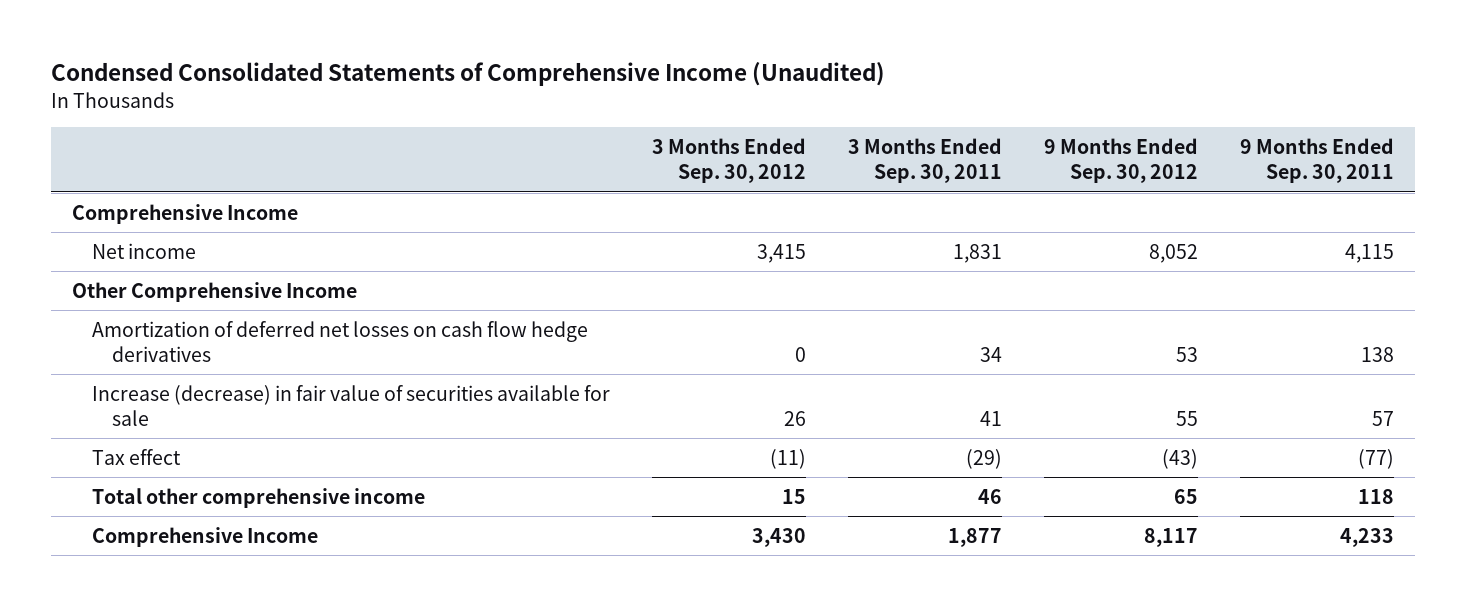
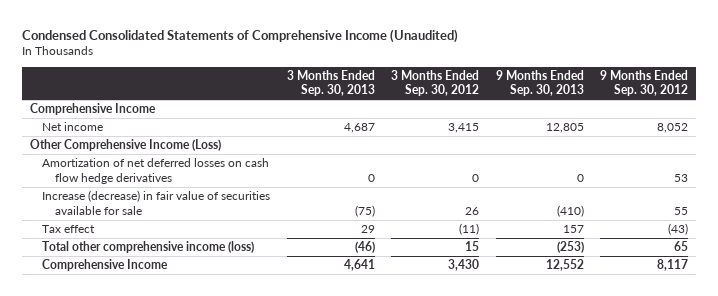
- | 3 Months Ended Sep. 30, 2012 | 3 Months Ended Sep. 30, 2011 | 9 Months Ended Sep. 30, 2012 | 9 Months Ended Sep. 30, 2011
+ | 3 Months Ended Sep. 30, 2013 | 3 Months Ended Sep. 30, 2012 | 9 Months Ended Sep. 30, 2013 | 9 Months Ended Sep. 30, 2012
- Other Comprehensive Income
- Amortization of deferred net losses on cash flow hedge derivatives | 0 | 34 | 53 | 138
+ Other Comprehensive Income (Loss)
+ Amortization of net deferred losses on cash flow hedge derivatives | 0 | 0 | 0 | 53
- Total other comprehensive income | 15 | 46 | 65 | 118
+ Total other comprehensive income (loss) | (46) | 15 | (253) | 65

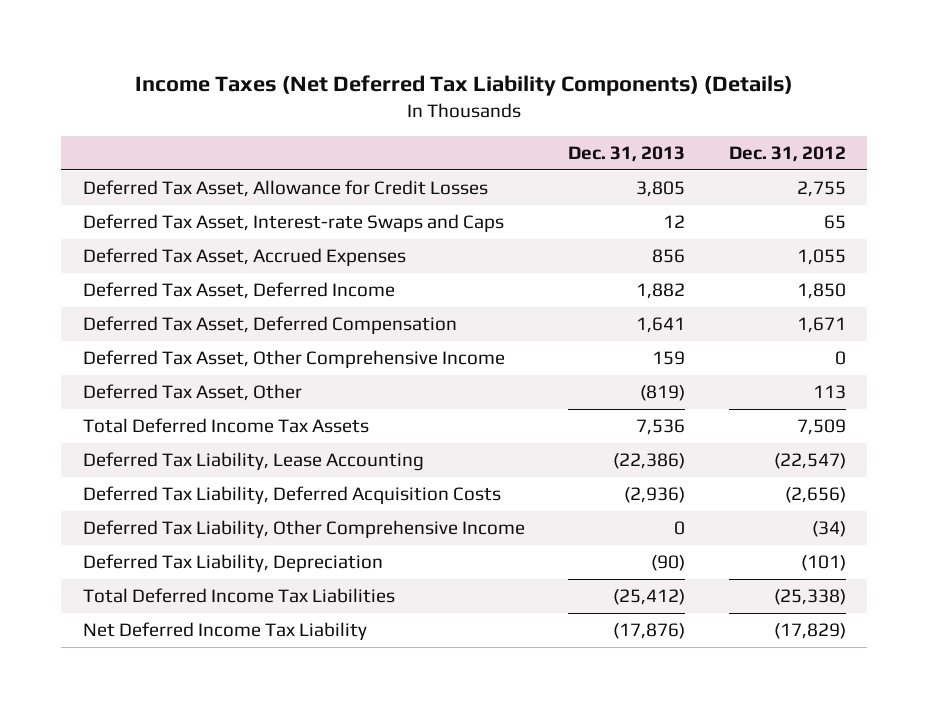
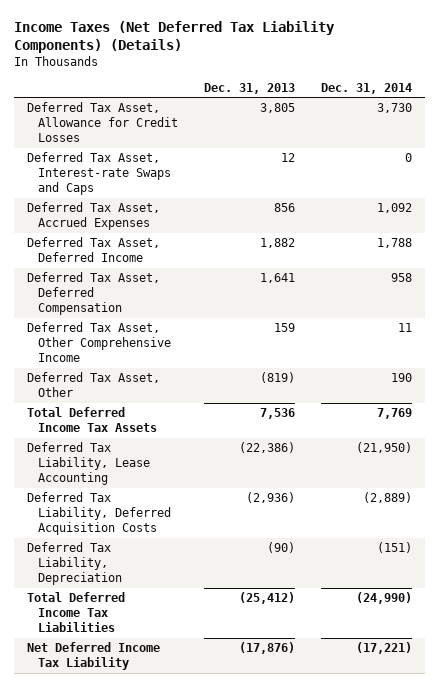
- | Dec. 31, 2013 | Dec. 31, 2012
+ | Dec. 31, 2013 | Dec. 31, 2014
- Deferred Tax Liability, Other Comprehensive Income | 0 | (34)

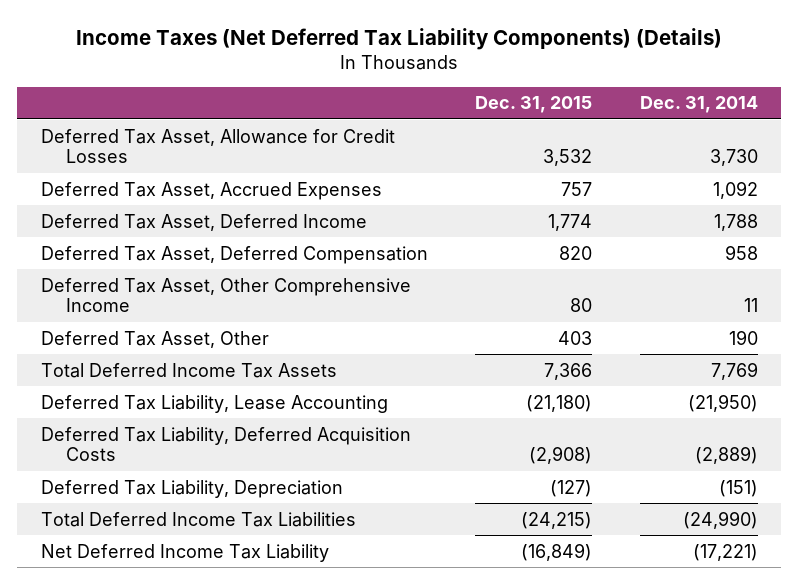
- | Dec. 31, 2013 | Dec. 31, 2014
+ | Dec. 31, 2015 | Dec. 31, 2014
- Deferred Tax Asset, Interest-rate Swaps and Caps | 12 | 0

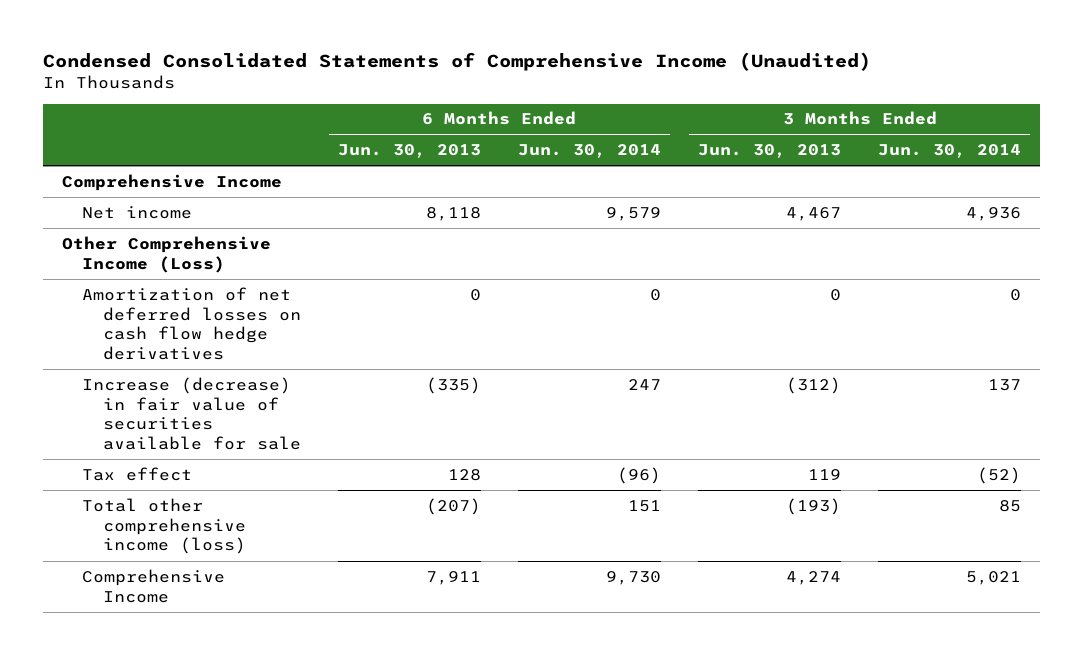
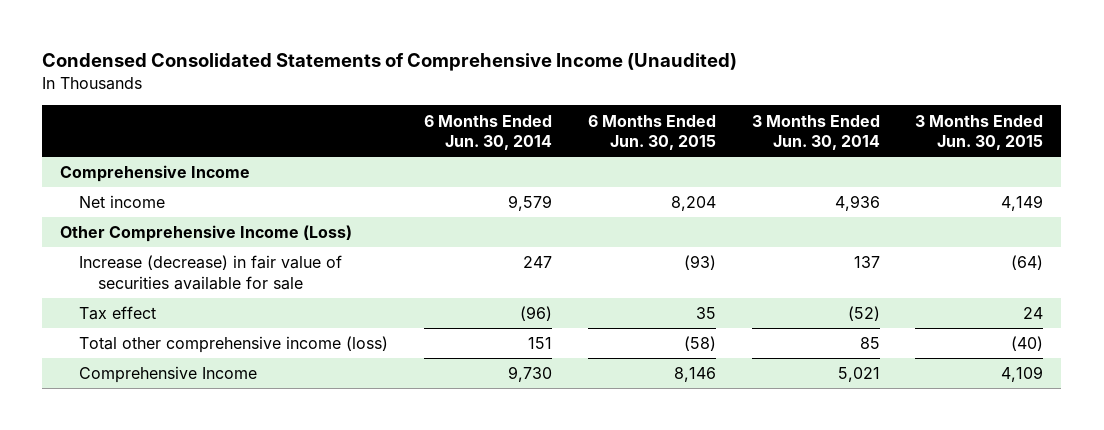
- | 6 Months Ended Jun. 30, 2013 | 6 Months Ended Jun. 30, 2014 | 3 Months Ended Jun. 30, 2013 | 3 Months Ended Jun. 30, 2014
+ | 6 Months Ended Jun. 30, 2014 | 6 Months Ended Jun. 30, 2015 | 3 Months Ended Jun. 30, 2014 | 3 Months Ended Jun. 30, 2015
- Amortization of net deferred losses on cash flow hedge derivatives | 0 | 0 | 0 | 0

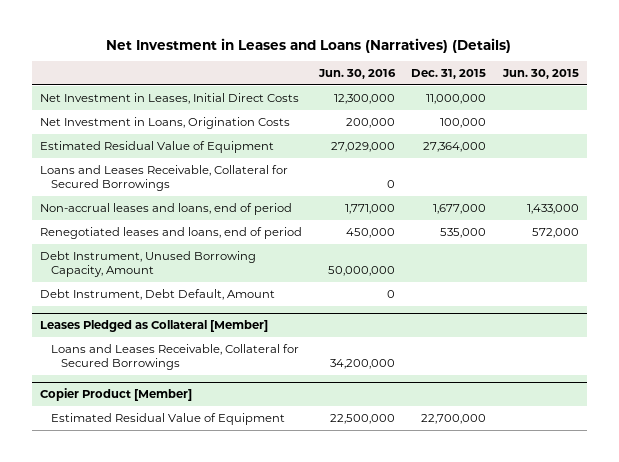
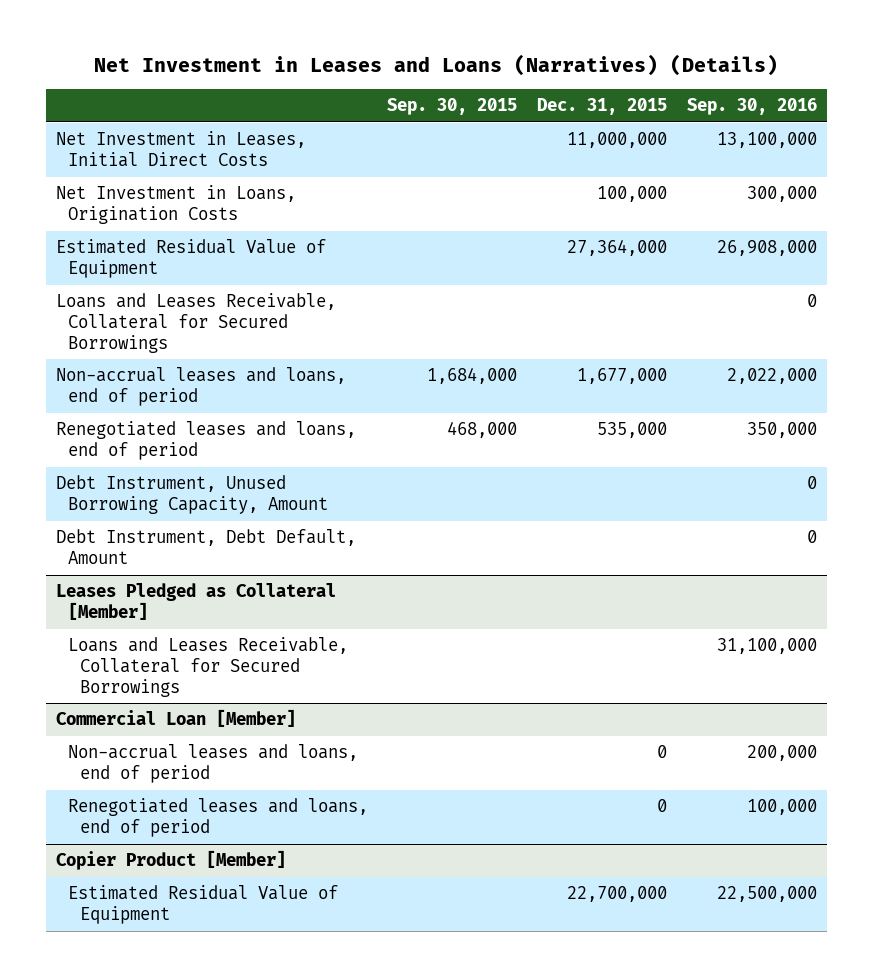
- | Jun. 30, 2016 | Dec. 31, 2015 | Jun. 30, 2015
+ | Sep. 30, 2015 | Dec. 31, 2015 | Sep. 30, 2016
+ Commercial Loan [Member]
+ Non-accrual leases and loans, end of period | | 0 | 200,000
+ Renegotiated leases and loans, end of period | | 0 | 100,000

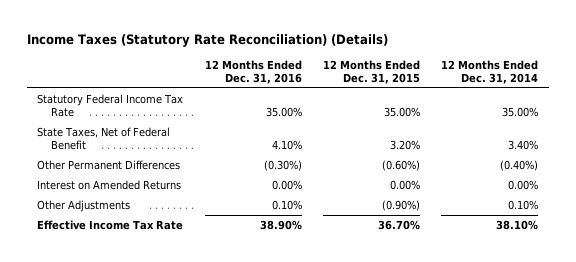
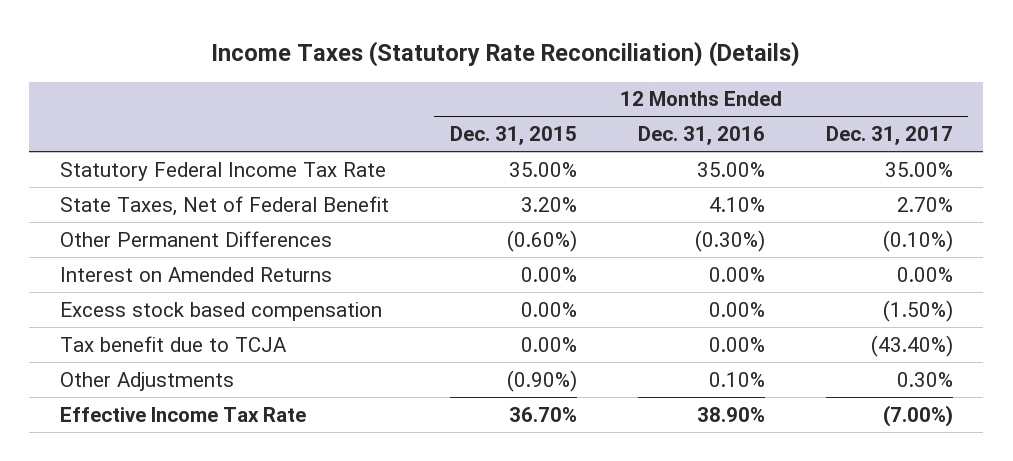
- | 12 Months Ended Dec. 31, 2016 | 12 Months Ended Dec. 31, 2015 | 12 Months Ended Dec. 31, 2014
+ | 12 Months Ended Dec. 31, 2015 | 12 Months Ended Dec. 31, 2016 | 12 Months Ended Dec. 31, 2017
+ Excess stock based compensation | 0.00% | 0.00% | (1.50%)
+ Tax benefit due to TCJA | 0.00% | 0.00% | (43.40%)

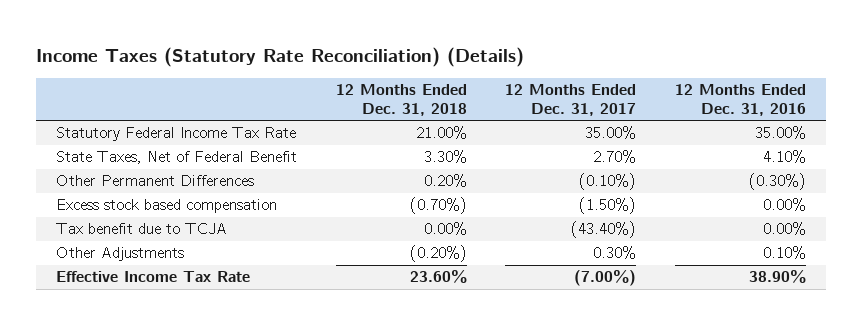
- | 12 Months Ended Dec. 31, 2015 | 12 Months Ended Dec. 31, 2016 | 12 Months Ended Dec. 31, 2017
+ | 12 Months Ended Dec. 31, 2018 | 12 Months Ended Dec. 31, 2017 | 12 Months Ended Dec. 31, 2016
- Interest on Amended Returns | 0.00% | 0.00% | 0.00%

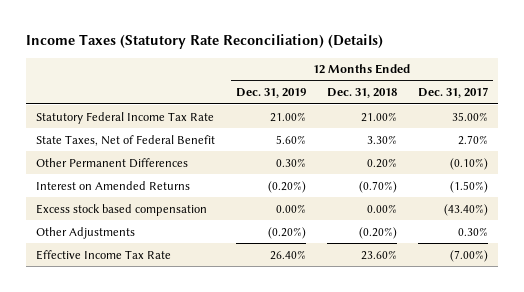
- | 12 Months Ended Dec. 31, 2018 | 12 Months Ended Dec. 31, 2017 | 12 Months Ended Dec. 31, 2016
+ | 12 Months Ended Dec. 31, 2019 | 12 Months Ended Dec. 31, 2018 | 12 Months Ended Dec. 31, 2017
- Excess stock based compensation | (0.70%) | (1.50%) | 0.00%
- Tax benefit due to TCJA | 0.00% | (43.40%) | 0.00%
+ Interest on Amended Returns | (0.20%) | (0.70%) | (1.50%)
+ Excess stock based compensation | 0.00% | 0.00% | (43.40%)

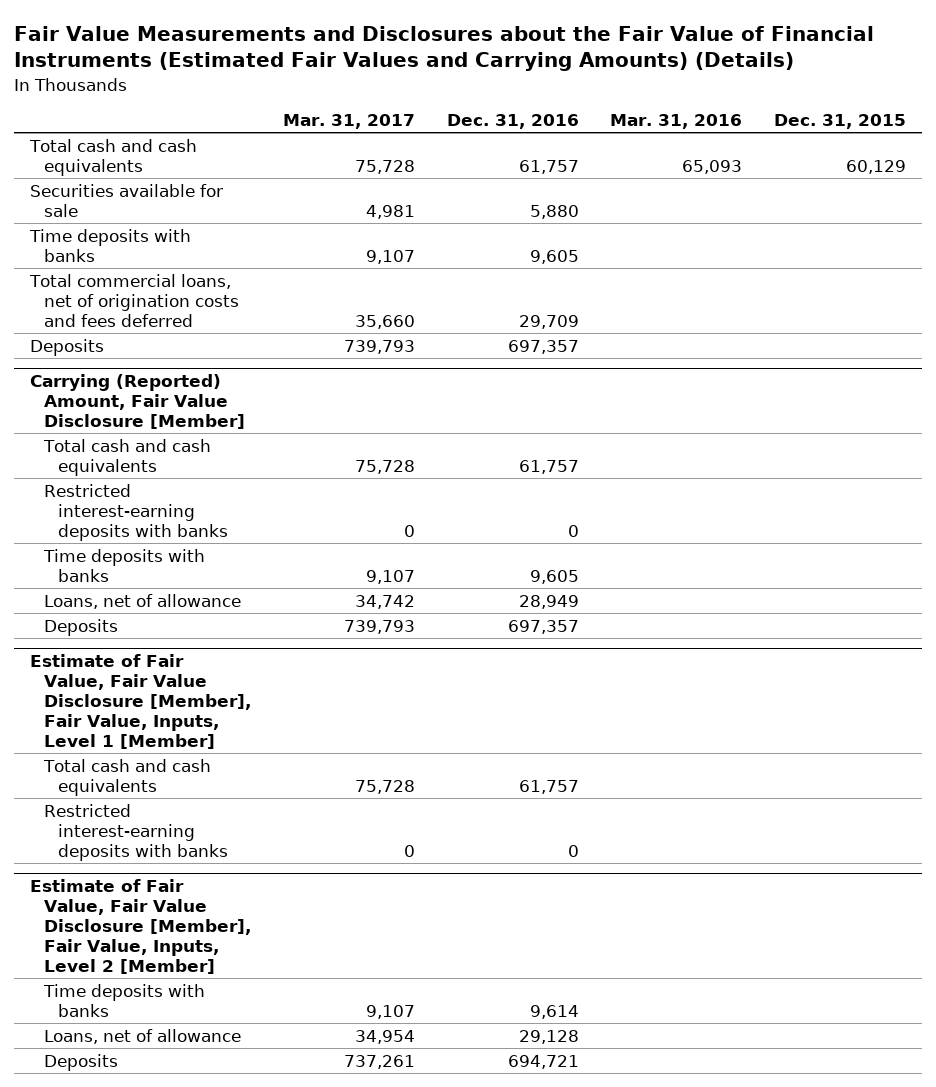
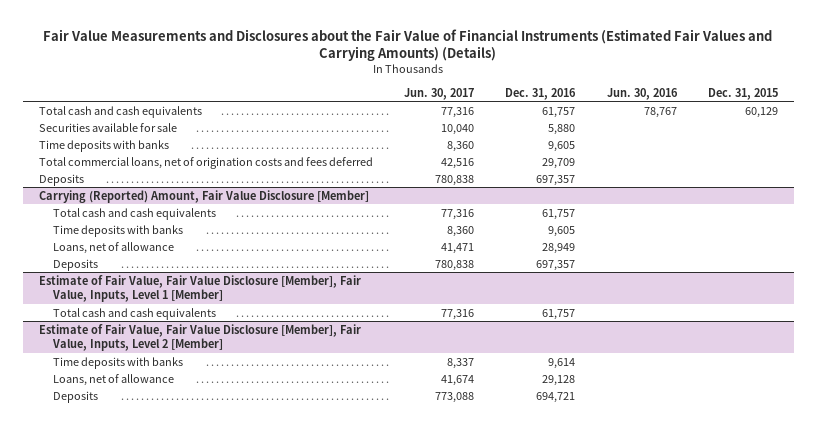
- | Mar. 31, 2017 | Dec. 31, 2016 | Mar. 31, 2016 | Dec. 31, 2015
+ | Jun. 30, 2017 | Dec. 31, 2016 | Jun. 30, 2016 | Dec. 31, 2015
@ Carrying (Reported) Amount, Fair Value Disclosure [Member]
- Restricted interest-earning deposits with banks | 0 | 0 | |
@ Estimate of Fair Value, Fair Value Disclosure [Member], Fair Value, Inputs, Level 1 [Member]
- Restricted interest-earning deposits with banks | 0 | 0 | |

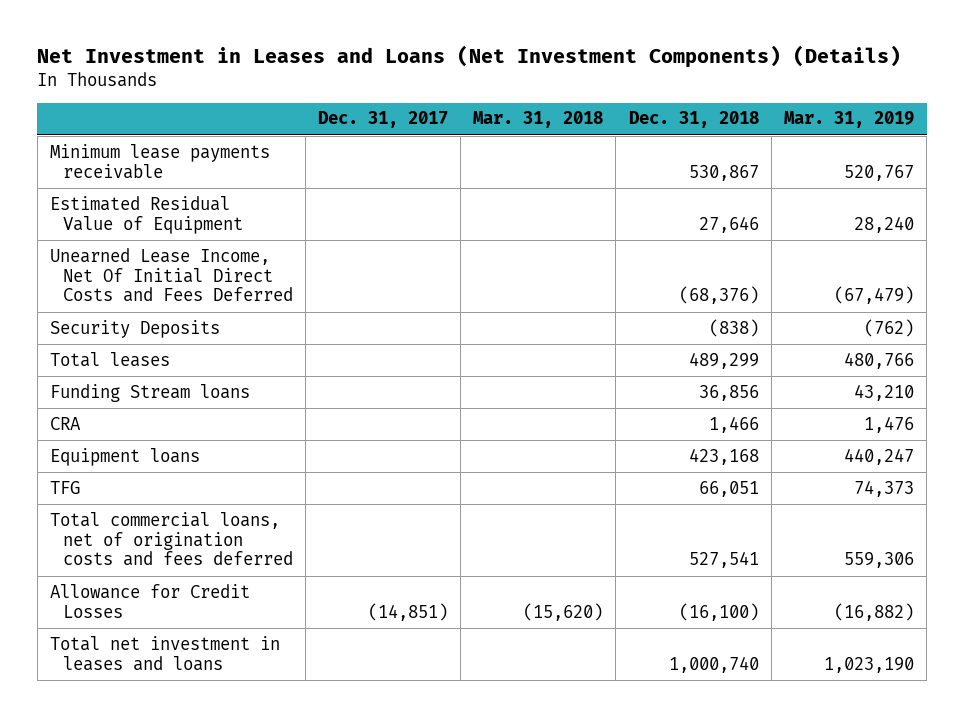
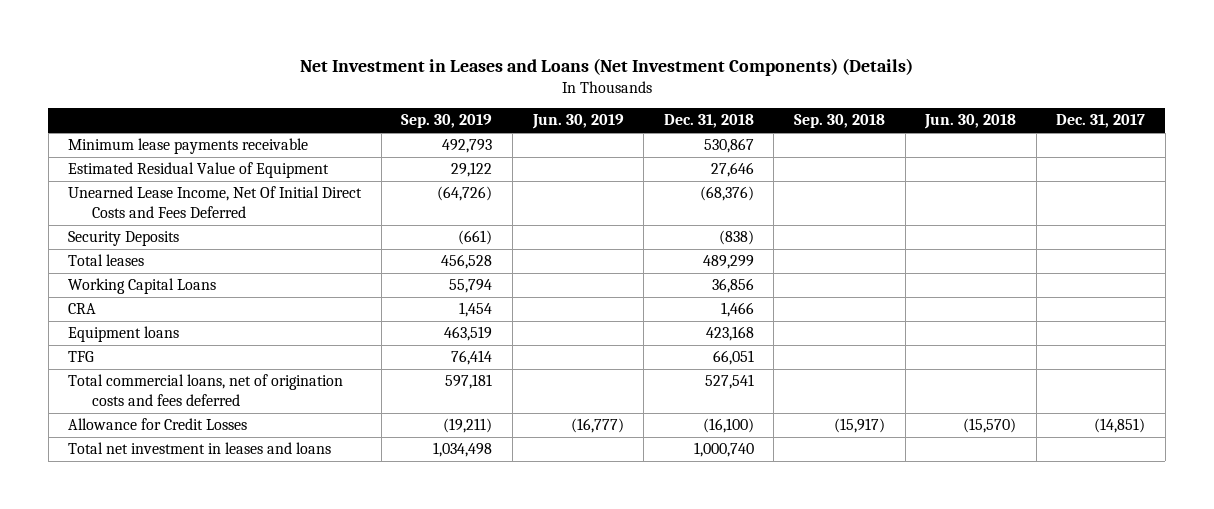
- | Dec. 31, 2017 | Mar. 31, 2018 | Dec. 31, 2018 | Mar. 31, 2019
+ | Sep. 30, 2019 | Jun. 30, 2019 | Dec. 31, 2018 | Sep. 30, 2018 | Jun. 30, 2018 | Dec. 31, 2017
- Funding Stream loans | | | 36,856 | 43,210
+ Working Capital Loans | 55,794 | | 36,856 | | |

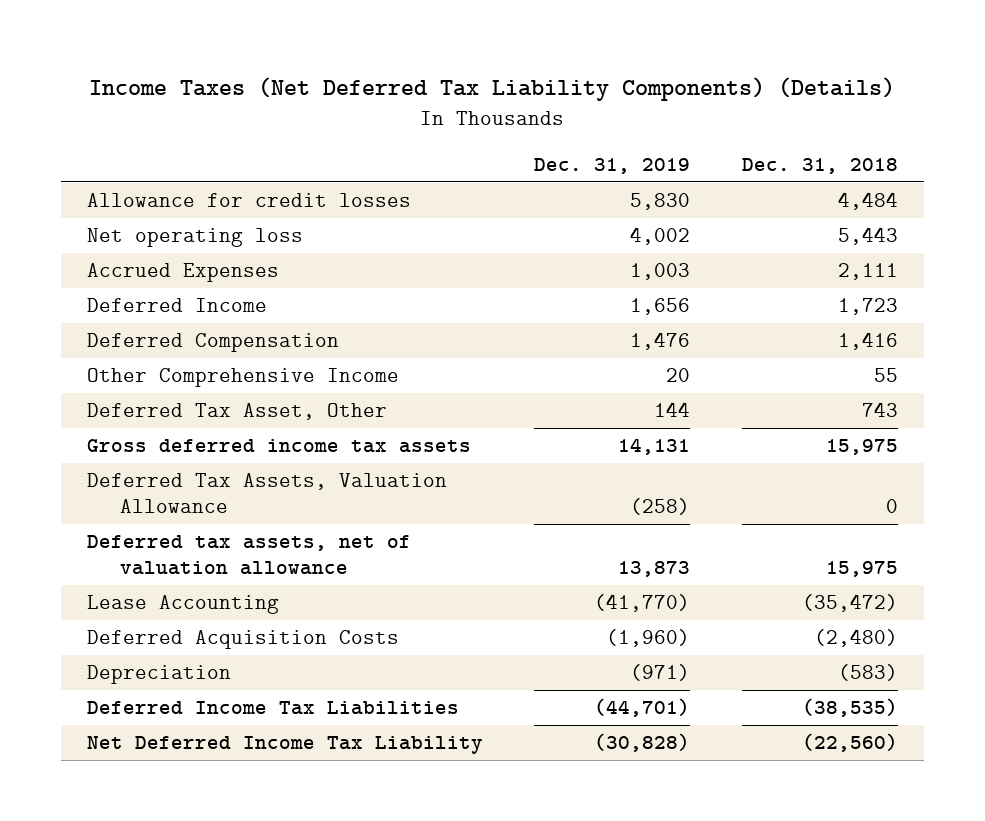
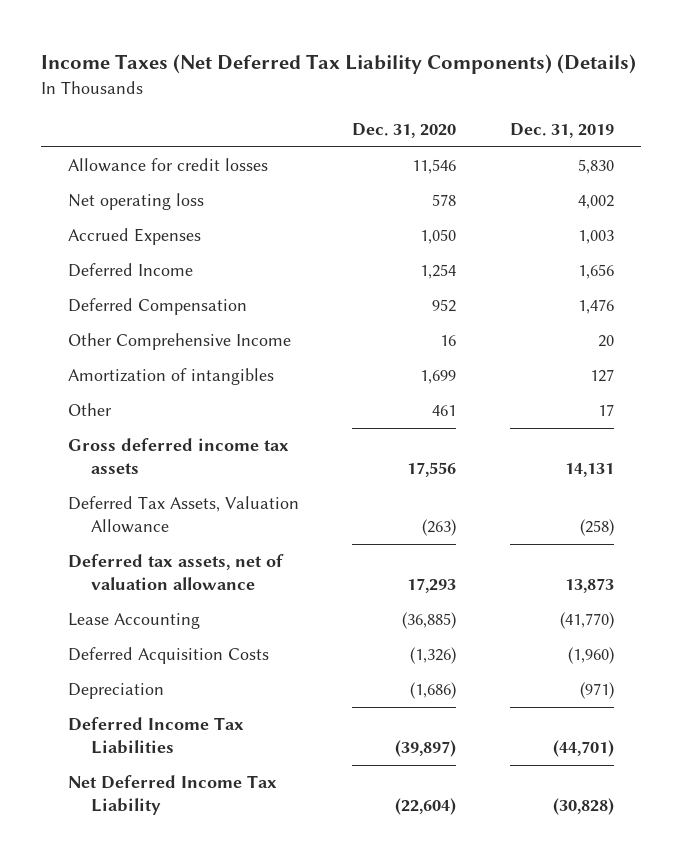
- | Dec. 31, 2019 | Dec. 31, 2018
+ | Dec. 31, 2020 | Dec. 31, 2019
- Deferred Tax Asset, Other | 144 | 743
+ Amortization of intangibles | 1,699 | 127
+ Other | 461 | 17

